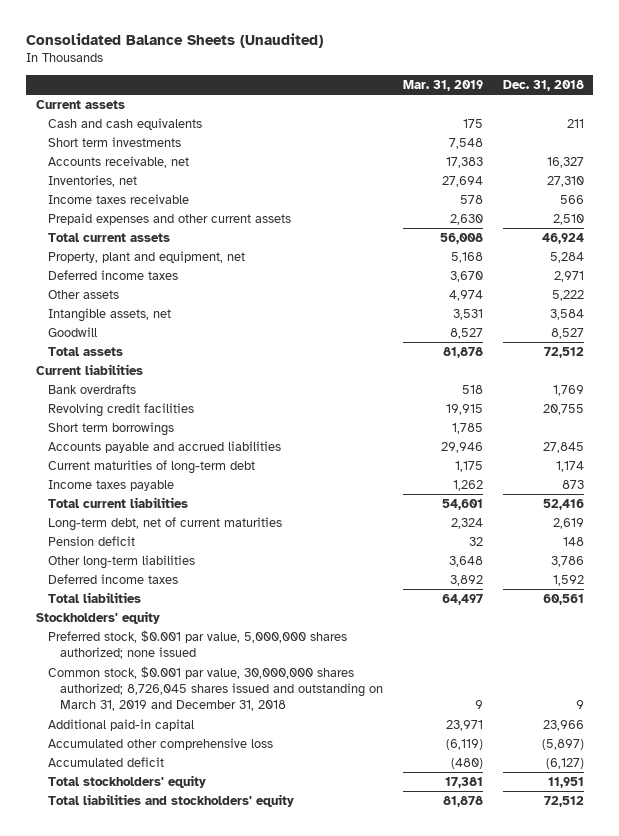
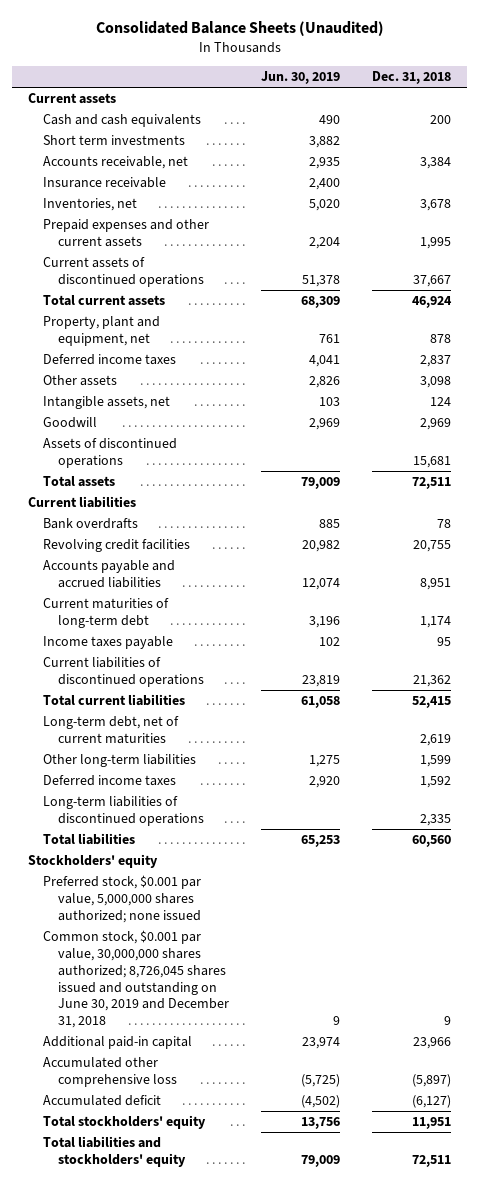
- | Mar. 31, 2019 | Dec. 31, 2018
+ | Jun. 30, 2019 | Dec. 31, 2018
- Cash and cash equivalents | 175 | 211
+ Cash and cash equivalents | 490 | 200
- Accounts receivable, net | 17,383 | 16,327
- Inventories, net | 27,694 | 27,310
- Income taxes receivable | 578 | 566
- Prepaid expenses and other current assets | 2,630 | 2,510
+ Accounts receivable, net | 2,935 | 3,384
+ Insurance receivable | 2,400 |
+ Inventories, net | 5,020 | 3,678
+ Prepaid expenses and other current assets | 2,204 | 1,995
+ Current assets of discontinued operations | 51,378 | 37,667
- Property, plant and equipment, net | 5,168 | 5,284
- Deferred income taxes | 3,670 | 2,971
- Other assets | 4,974 | 5,222
- Intangible assets, net | 3,531 | 3,584
- Goodwill | 8,527 | 8,527
- Total assets | 81,878 | 72,512
+ Property, plant and equipment, net | 761 | 878
+ Deferred income taxes | 4,041 | 2,837
+ Other assets | 2,826 | 3,098
+ Intangible assets, net | 103 | 124
+ Goodwill | 2,969 | 2,969
+ Assets of discontinued operations | | 15,681
+ Total assets | 79,009 | 72,511
- Bank overdrafts | 518 | 1,769
+ Bank overdrafts | 885 | 78
- Short term borrowings | 1,785 |
- Accounts payable and accrued liabilities | 29,946 | 27,845
+ Accounts payable and accrued liabilities | 12,074 | 8,951
- Income taxes payable | 1,262 | 873
- Total current liabilities | 54,601 | 52,416
+ Income taxes payable | 102 | 95
+ Current liabilities of discontinued operations | 23,819 | 21,362
+ Total current liabilities | 61,058 | 52,415
- Pension deficit | 32 | 148
- Other long-term liabilities | 3,648 | 3,786
+ Other long-term liabilities | 1,275 | 1,599
- Total liabilities | 64,497 | 60,561
+ Long-term liabilities of discontinued operations | | 2,335
+ Total liabilities | 65,253 | 60,560
- Common stock, $0.001 par value, 30,000,000 shares authorized; 8,726,045 shares issued and outstanding on March 31, 2019 and December 31, 2018 | 9 | 9
+ Common stock, $0.001 par value, 30,000,000 shares authorized; 8,726,045 shares issued and outstanding on June 30, 2019 and December 31, 2018 | 9 | 9
- Total liabilities and stockholders' equity | 81,878 | 72,512
+ Total liabilities and stockholders' equity | 79,009 | 72,511

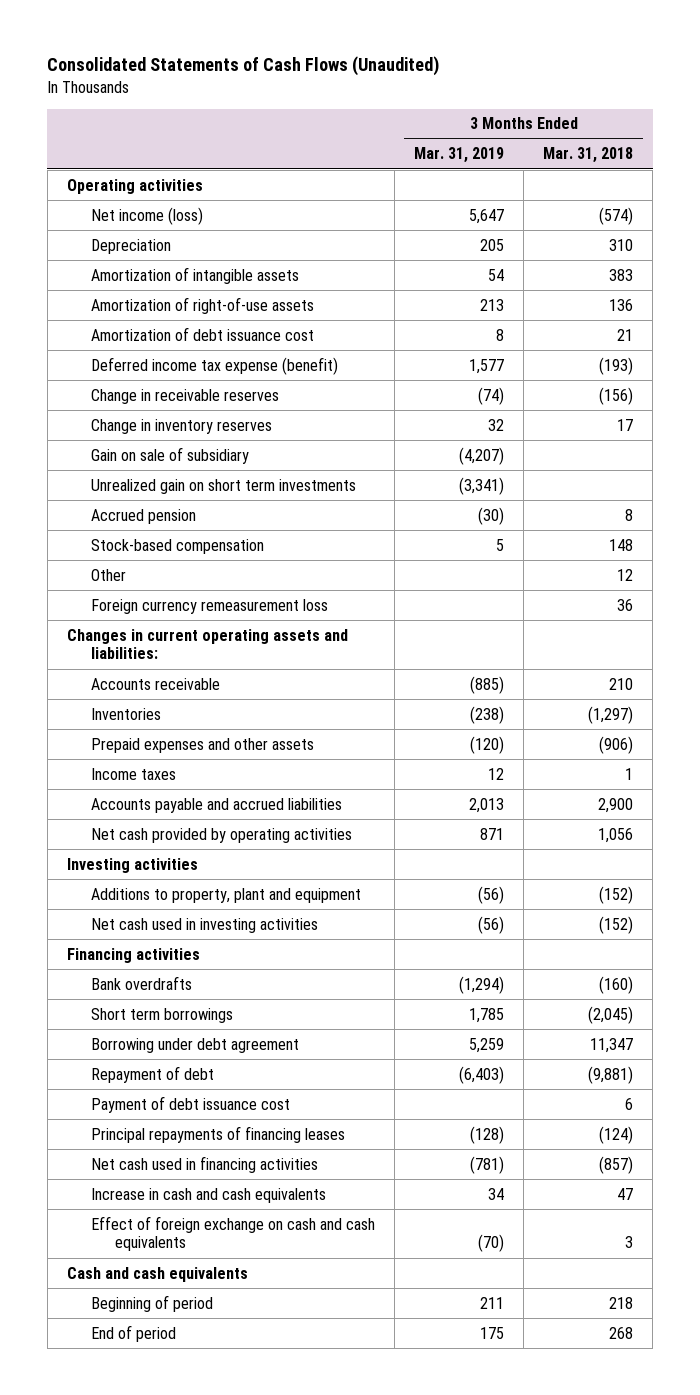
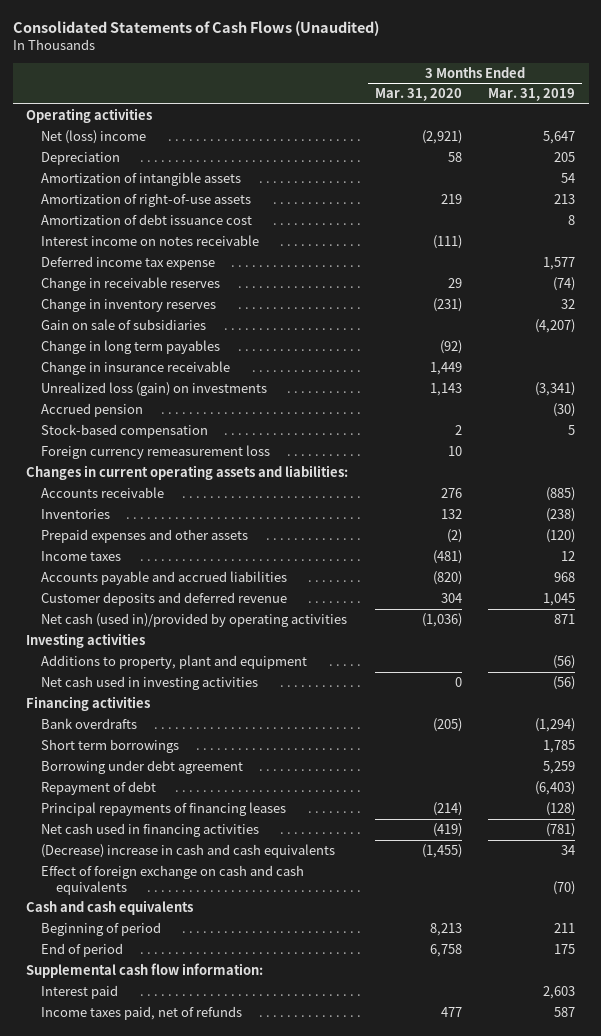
- | 3 Months Ended Mar. 31, 2019 | 3 Months Ended Mar. 31, 2018
+ | 3 Months Ended Mar. 31, 2020 | 3 Months Ended Mar. 31, 2019
- Net income (loss) | 5,647 | (574)
+ Net (loss) income | (2,921) | 5,647
- Deferred income tax expense (benefit) | 1,577 | (193)
+ Interest income on notes receivable | (111) |
+ Deferred income tax expense | | 1,577
- Gain on sale of subsidiary | (4,207) |
- Unrealized gain on short term investments | (3,341) |
+ Gain on sale of subsidiaries | | (4,207)
+ Change in long term payables | (92) |
+ Change in insurance receivable | 1,449 |
+ Unrealized loss (gain) on investments | 1,143 | (3,341)
- Other | | 12
- Accounts payable and accrued liabilities | 2,013 | 2,900
- Net cash provided by operating activities | 871 | 1,056
+ Accounts payable and accrued liabilities | (820) | 968
+ Customer deposits and deferred revenue | 304 | 1,045
+ Net cash (used in)/provided by operating activities | (1,036) | 871
- Payment of debt issuance cost | | 6
- Increase in cash and cash equivalents | 34 | 47
+ (Decrease) increase in cash and cash equivalents | (1,455) | 34
+ Supplemental cash flow information:
+ Interest paid | | 2,603
+ Income taxes paid, net of refunds | 477 | 587

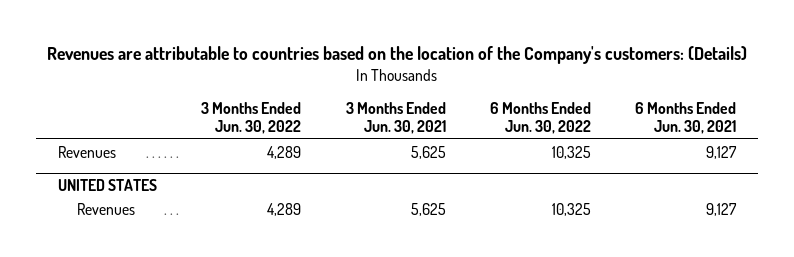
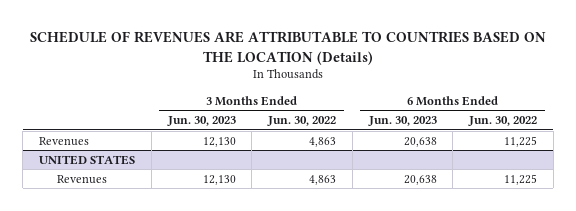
- Revenues are attributable to countries based on the location of the Company's customers: (Details)
+ SCHEDULE OF REVENUES ARE ATTRIBUTABLE TO COUNTRIES BASED ON THE LOCATION (Details)
- | 3 Months Ended Jun. 30, 2022 | 3 Months Ended Jun. 30, 2021 | 6 Months Ended Jun. 30, 2022 | 6 Months Ended Jun. 30, 2021
+ | 3 Months Ended Jun. 30, 2023 | 3 Months Ended Jun. 30, 2022 | 6 Months Ended Jun. 30, 2023 | 6 Months Ended Jun. 30, 2022
- Revenues | 4,289 | 5,625 | 10,325 | 9,127
+ Revenues | 12,130 | 4,863 | 20,638 | 11,225
@ UNITED STATES
- Revenues | 4,289 | 5,625 | 10,325 | 9,127
+ Revenues | 12,130 | 4,863 | 20,638 | 11,225

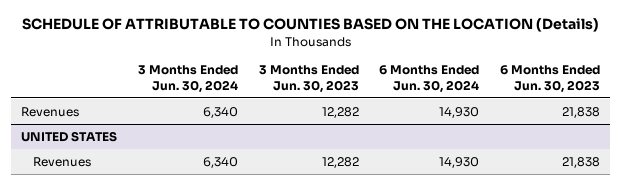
- SCHEDULE OF REVENUES ARE ATTRIBUTABLE TO COUNTRIES BASED ON THE LOCATION (Details)
+ SCHEDULE OF ATTRIBUTABLE TO COUNTIES BASED ON THE LOCATION (Details)
- | 3 Months Ended Jun. 30, 2023 | 3 Months Ended Jun. 30, 2022 | 6 Months Ended Jun. 30, 2023 | 6 Months Ended Jun. 30, 2022
+ | 3 Months Ended Jun. 30, 2024 | 3 Months Ended Jun. 30, 2023 | 6 Months Ended Jun. 30, 2024 | 6 Months Ended Jun. 30, 2023
- Revenues | 12,130 | 4,863 | 20,638 | 11,225
+ Revenues | 6,340 | 12,282 | 14,930 | 21,838
@ UNITED STATES
- Revenues | 12,130 | 4,863 | 20,638 | 11,225
+ Revenues | 6,340 | 12,282 | 14,930 | 21,838

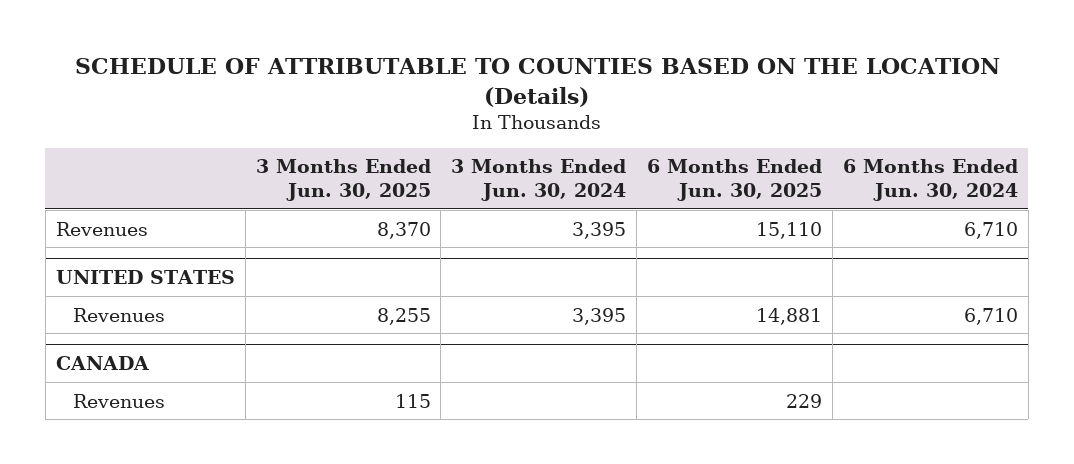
- | 3 Months Ended Jun. 30, 2024 | 3 Months Ended Jun. 30, 2023 | 6 Months Ended Jun. 30, 2024 | 6 Months Ended Jun. 30, 2023
+ | 3 Months Ended Jun. 30, 2025 | 3 Months Ended Jun. 30, 2024 | 6 Months Ended Jun. 30, 2025 | 6 Months Ended Jun. 30, 2024
- Revenues | 6,340 | 12,282 | 14,930 | 21,838
+ Revenues | 8,370 | 3,395 | 15,110 | 6,710
@ UNITED STATES
- Revenues | 6,340 | 12,282 | 14,930 | 21,838
+ Revenues | 8,255 | 3,395 | 14,881 | 6,710
+ CANADA
+ Revenues | 115 | | 229 |

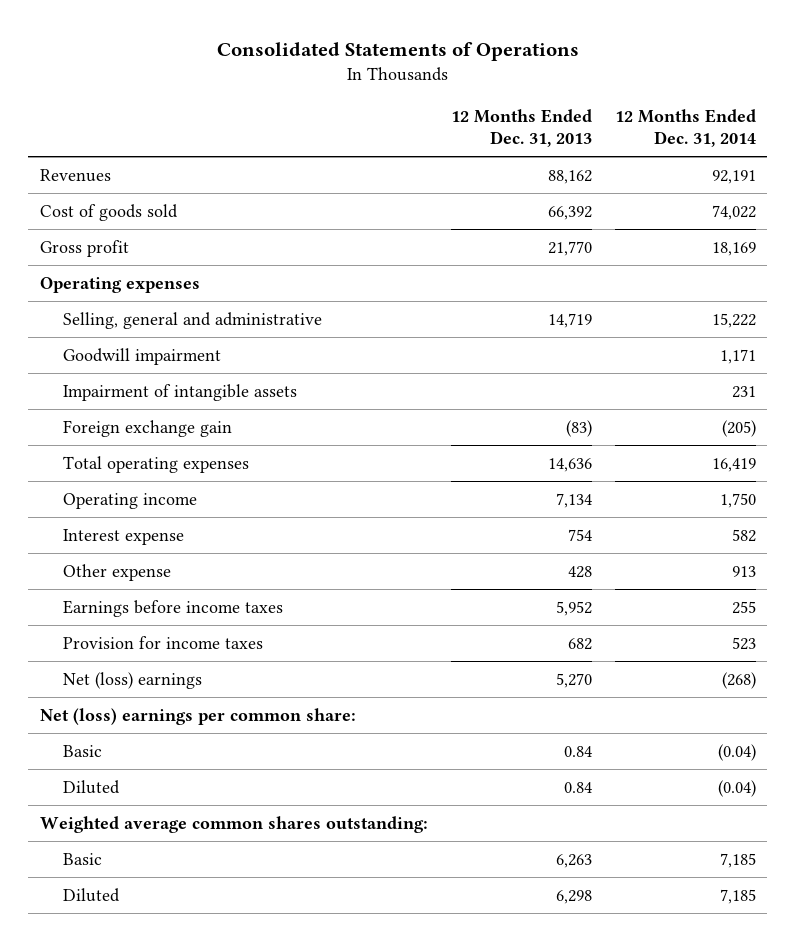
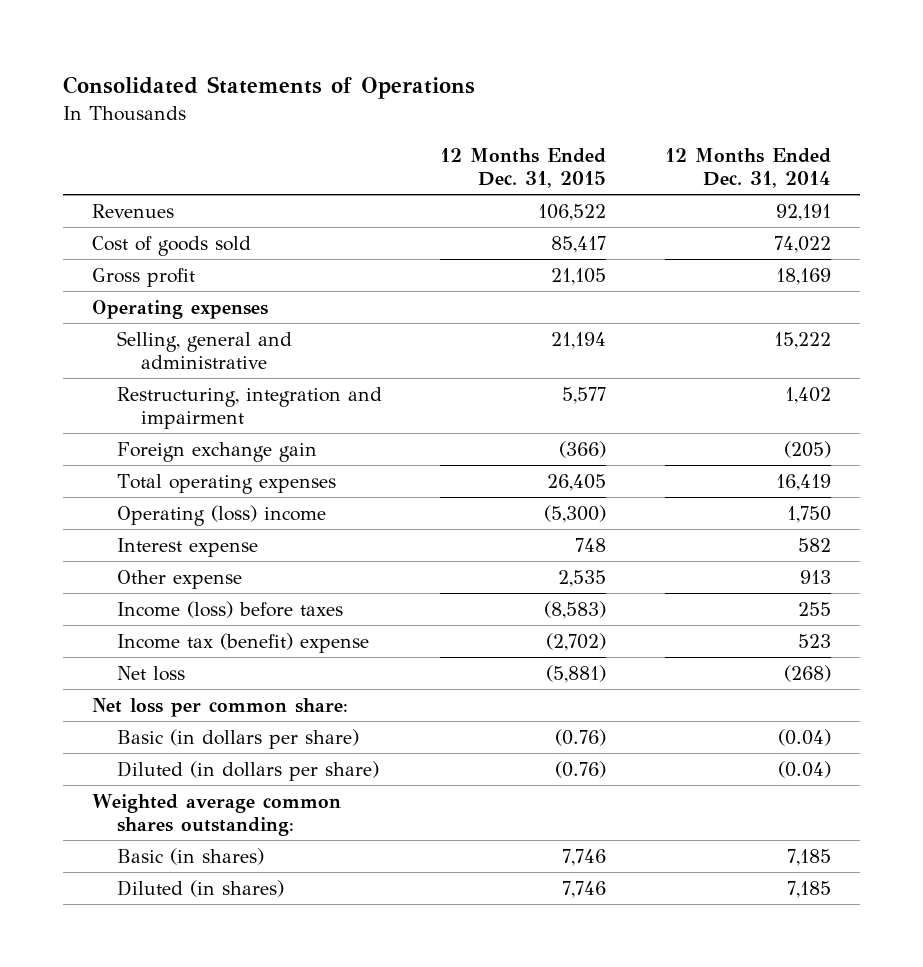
- | 12 Months Ended Dec. 31, 2013 | 12 Months Ended Dec. 31, 2014
+ | 12 Months Ended Dec. 31, 2015 | 12 Months Ended Dec. 31, 2014
- Goodwill impairment | | 1,171
- Impairment of intangible assets | | 231
+ Restructuring, integration and impairment | 5,577 | 1,402
- Operating income | 7,134 | 1,750
+ Operating (loss) income | (5,300) | 1,750
- Earnings before income taxes | 5,952 | 255
- Provision for income taxes | 682 | 523
- Net (loss) earnings | 5,270 | (268)
- Net (loss) earnings per common share:
- Basic | 0.84 | (0.04)
- Diluted | 0.84 | (0.04)
+ Income (loss) before taxes | (8,583) | 255
+ Income tax (benefit) expense | (2,702) | 523
+ Net loss | (5,881) | (268)
+ Net loss per common share:
+ Basic (in dollars per share) | (0.76) | (0.04)
+ Diluted (in dollars per share) | (0.76) | (0.04)
- Basic | 6,263 | 7,185
- Diluted | 6,298 | 7,185
+ Basic (in shares) | 7,746 | 7,185
+ Diluted (in shares) | 7,746 | 7,185

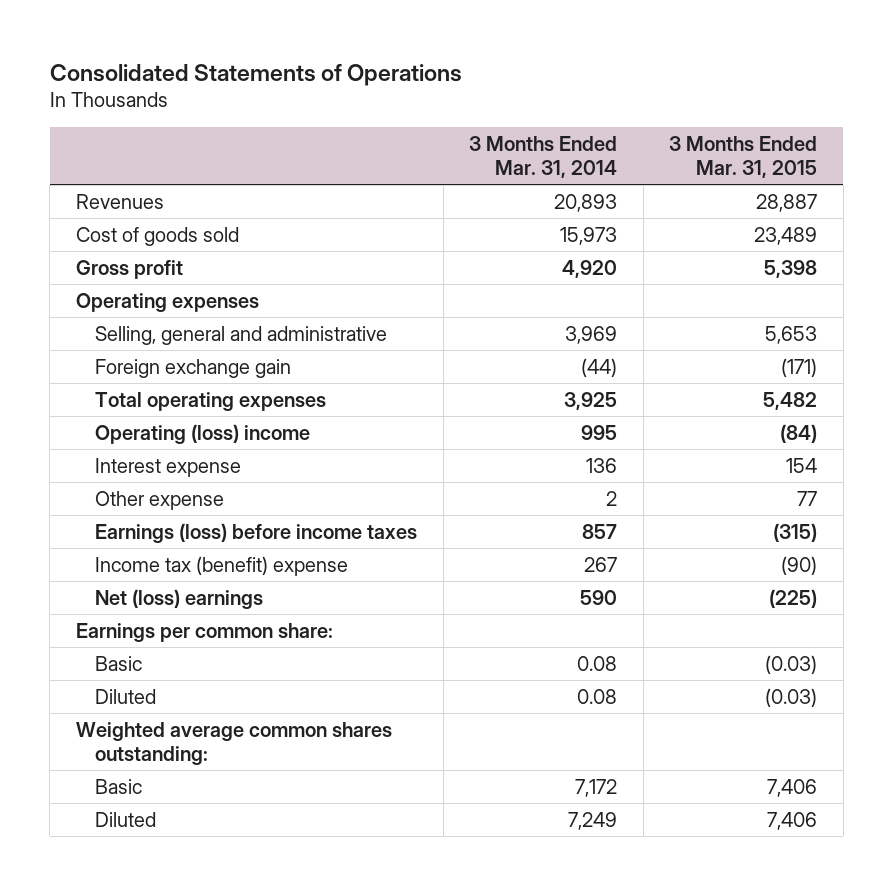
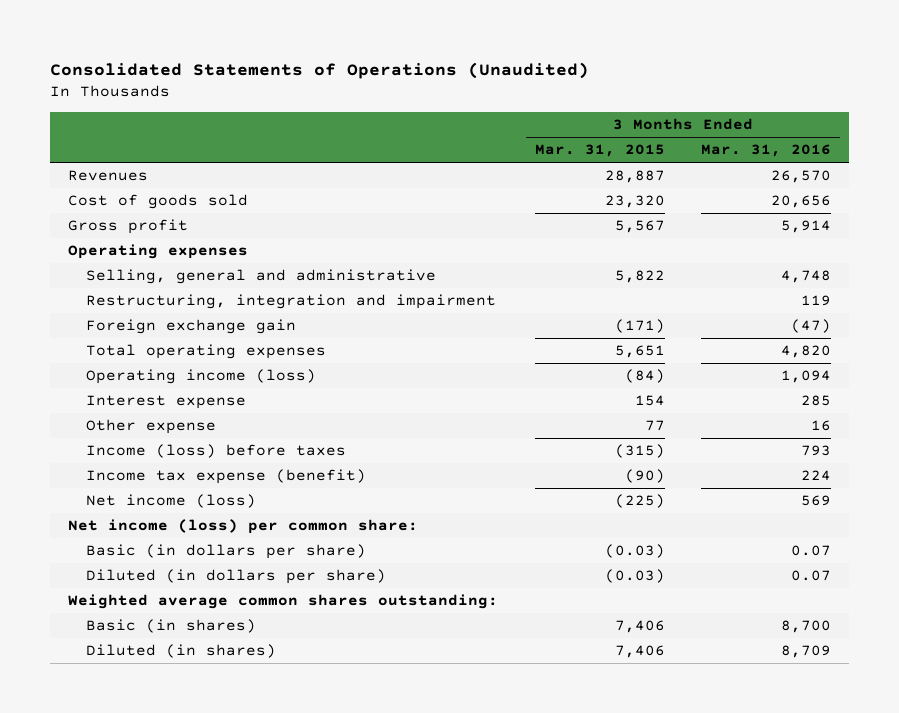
- Consolidated Statements of Operations
+ Consolidated Statements of Operations (Unaudited)
- | 3 Months Ended Mar. 31, 2014 | 3 Months Ended Mar. 31, 2015
+ | 3 Months Ended Mar. 31, 2015 | 3 Months Ended Mar. 31, 2016
- Cost of goods sold | 15,973 | 23,489
- Gross profit | 4,920 | 5,398
+ Cost of goods sold | 23,320 | 20,656
+ Gross profit | 5,567 | 5,914
- Selling, general and administrative | 3,969 | 5,653
+ Selling, general and administrative | 5,822 | 4,748
+ Restructuring, integration and impairment | | 119
- Total operating expenses | 3,925 | 5,482
- Operating (loss) income | 995 | (84)
+ Total operating expenses | 5,651 | 4,820
+ Operating income (loss) | (84) | 1,094
- Earnings (loss) before income taxes | 857 | (315)
- Income tax (benefit) expense | 267 | (90)
- Net (loss) earnings | 590 | (225)
- Earnings per common share:
- Basic | 0.08 | (0.03)
- Diluted | 0.08 | (0.03)
+ Income (loss) before taxes | (315) | 793
+ Income tax expense (benefit) | (90) | 224
+ Net income (loss) | (225) | 569
+ Net income (loss) per common share:
+ Basic (in dollars per share) | (0.03) | 0.07
+ Diluted (in dollars per share) | (0.03) | 0.07
- Basic | 7,172 | 7,406
- Diluted | 7,249 | 7,406
+ Basic (in shares) | 7,406 | 8,700
+ Diluted (in shares) | 7,406 | 8,709

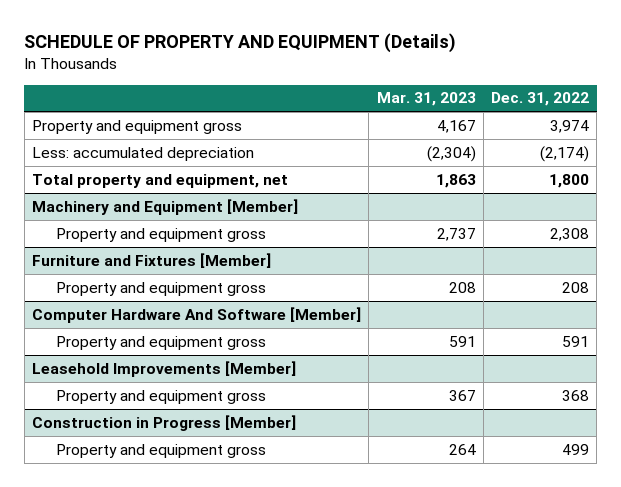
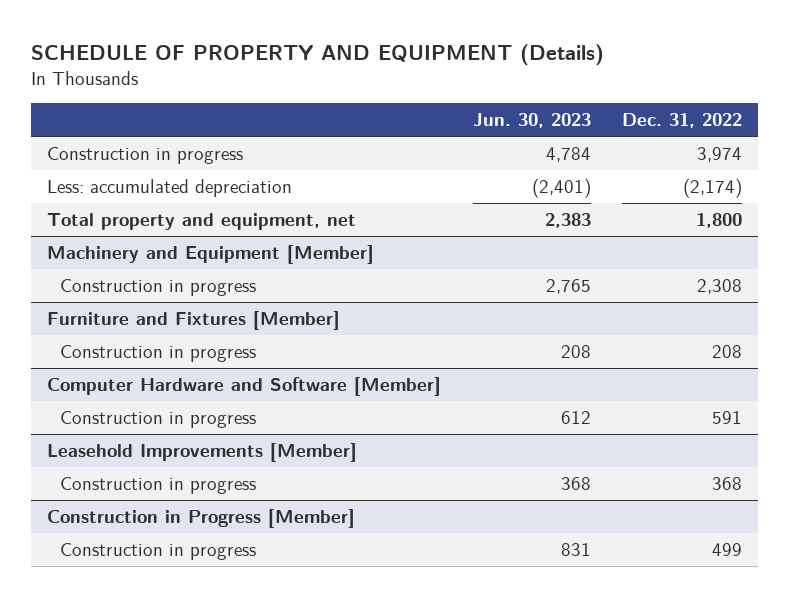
- | Mar. 31, 2023 | Dec. 31, 2022
+ | Jun. 30, 2023 | Dec. 31, 2022
- Property and equipment gross | 4,167 | 3,974
+ Construction in progress | 4,784 | 3,974
@ Machinery and Equipment [Member]
- Property and equipment gross | 2,737 | 2,308
+ Construction in progress | 2,765 | 2,308
@ Furniture and Fixtures [Member]
- Property and equipment gross | 208 | 208
- Computer Hardware And Software [Member]
- Property and equipment gross | 591 | 591
@ Furniture and Fixtures [Member]
+ Construction in progress | 208 | 208
+ Computer Hardware and Software [Member]
+ Construction in progress | 612 | 591
@ Leasehold Improvements [Member]
- Property and equipment gross | 367 | 368
+ Construction in progress | 368 | 368
@ Construction in Progress [Member]
- Property and equipment gross | 264 | 499
+ Construction in progress | 831 | 499

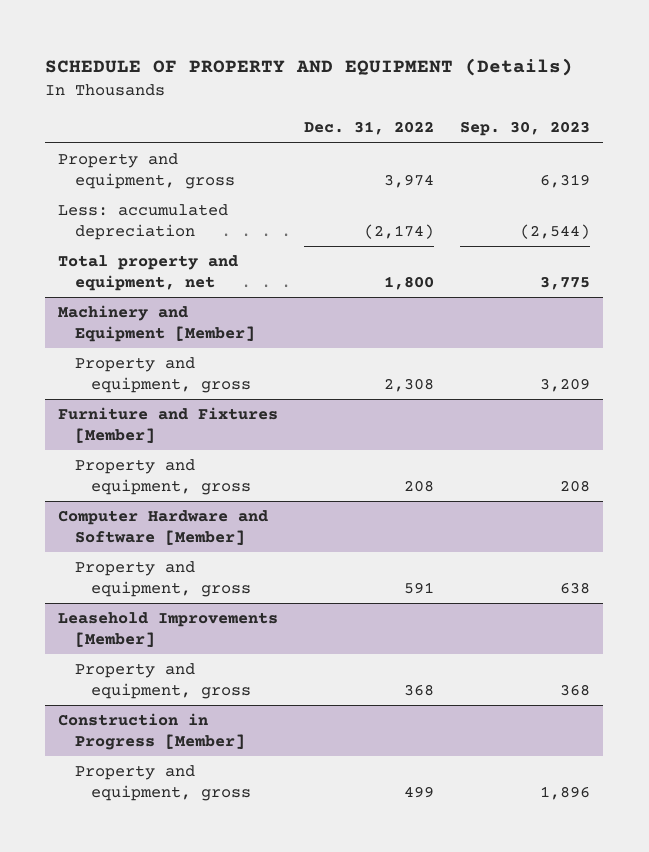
- | Jun. 30, 2023 | Dec. 31, 2022
+ | Dec. 31, 2022 | Sep. 30, 2023
- Construction in progress | 4,784 | 3,974
+ Property and equipment, gross | 3,974 | 6,319
@ Machinery and Equipment [Member]
- Construction in progress | 2,765 | 2,308
+ Property and equipment, gross | 2,308 | 3,209
@ Furniture and Fixtures [Member]
- Construction in progress | 208 | 208
+ Property and equipment, gross | 208 | 208
@ Computer Hardware and Software [Member]
- Construction in progress | 612 | 591
+ Property and equipment, gross | 591 | 638
@ Leasehold Improvements [Member]
- Construction in progress | 368 | 368
+ Property and equipment, gross | 368 | 368
@ Construction in Progress [Member]
- Construction in progress | 831 | 499
+ Property and equipment, gross | 499 | 1,896

